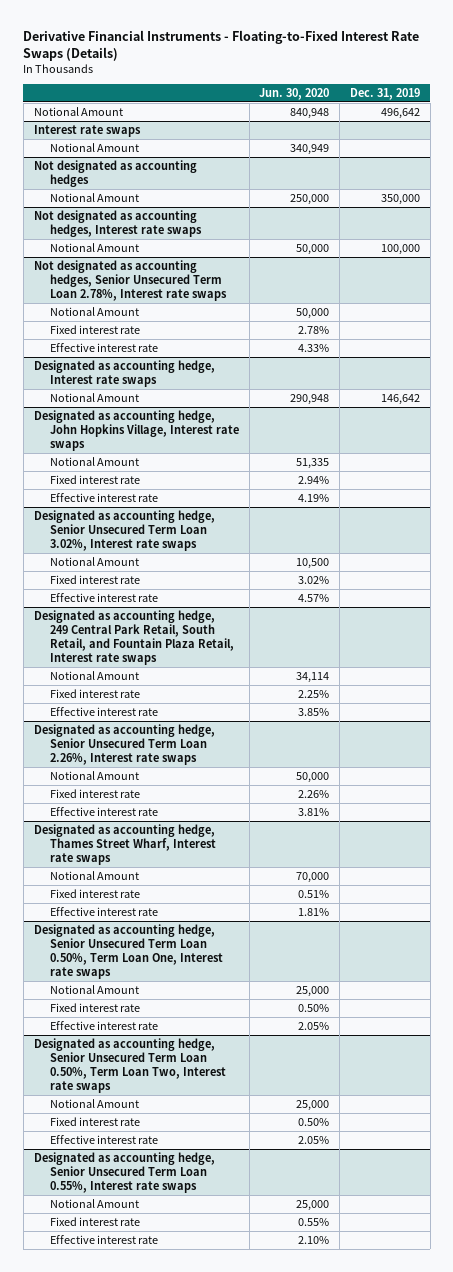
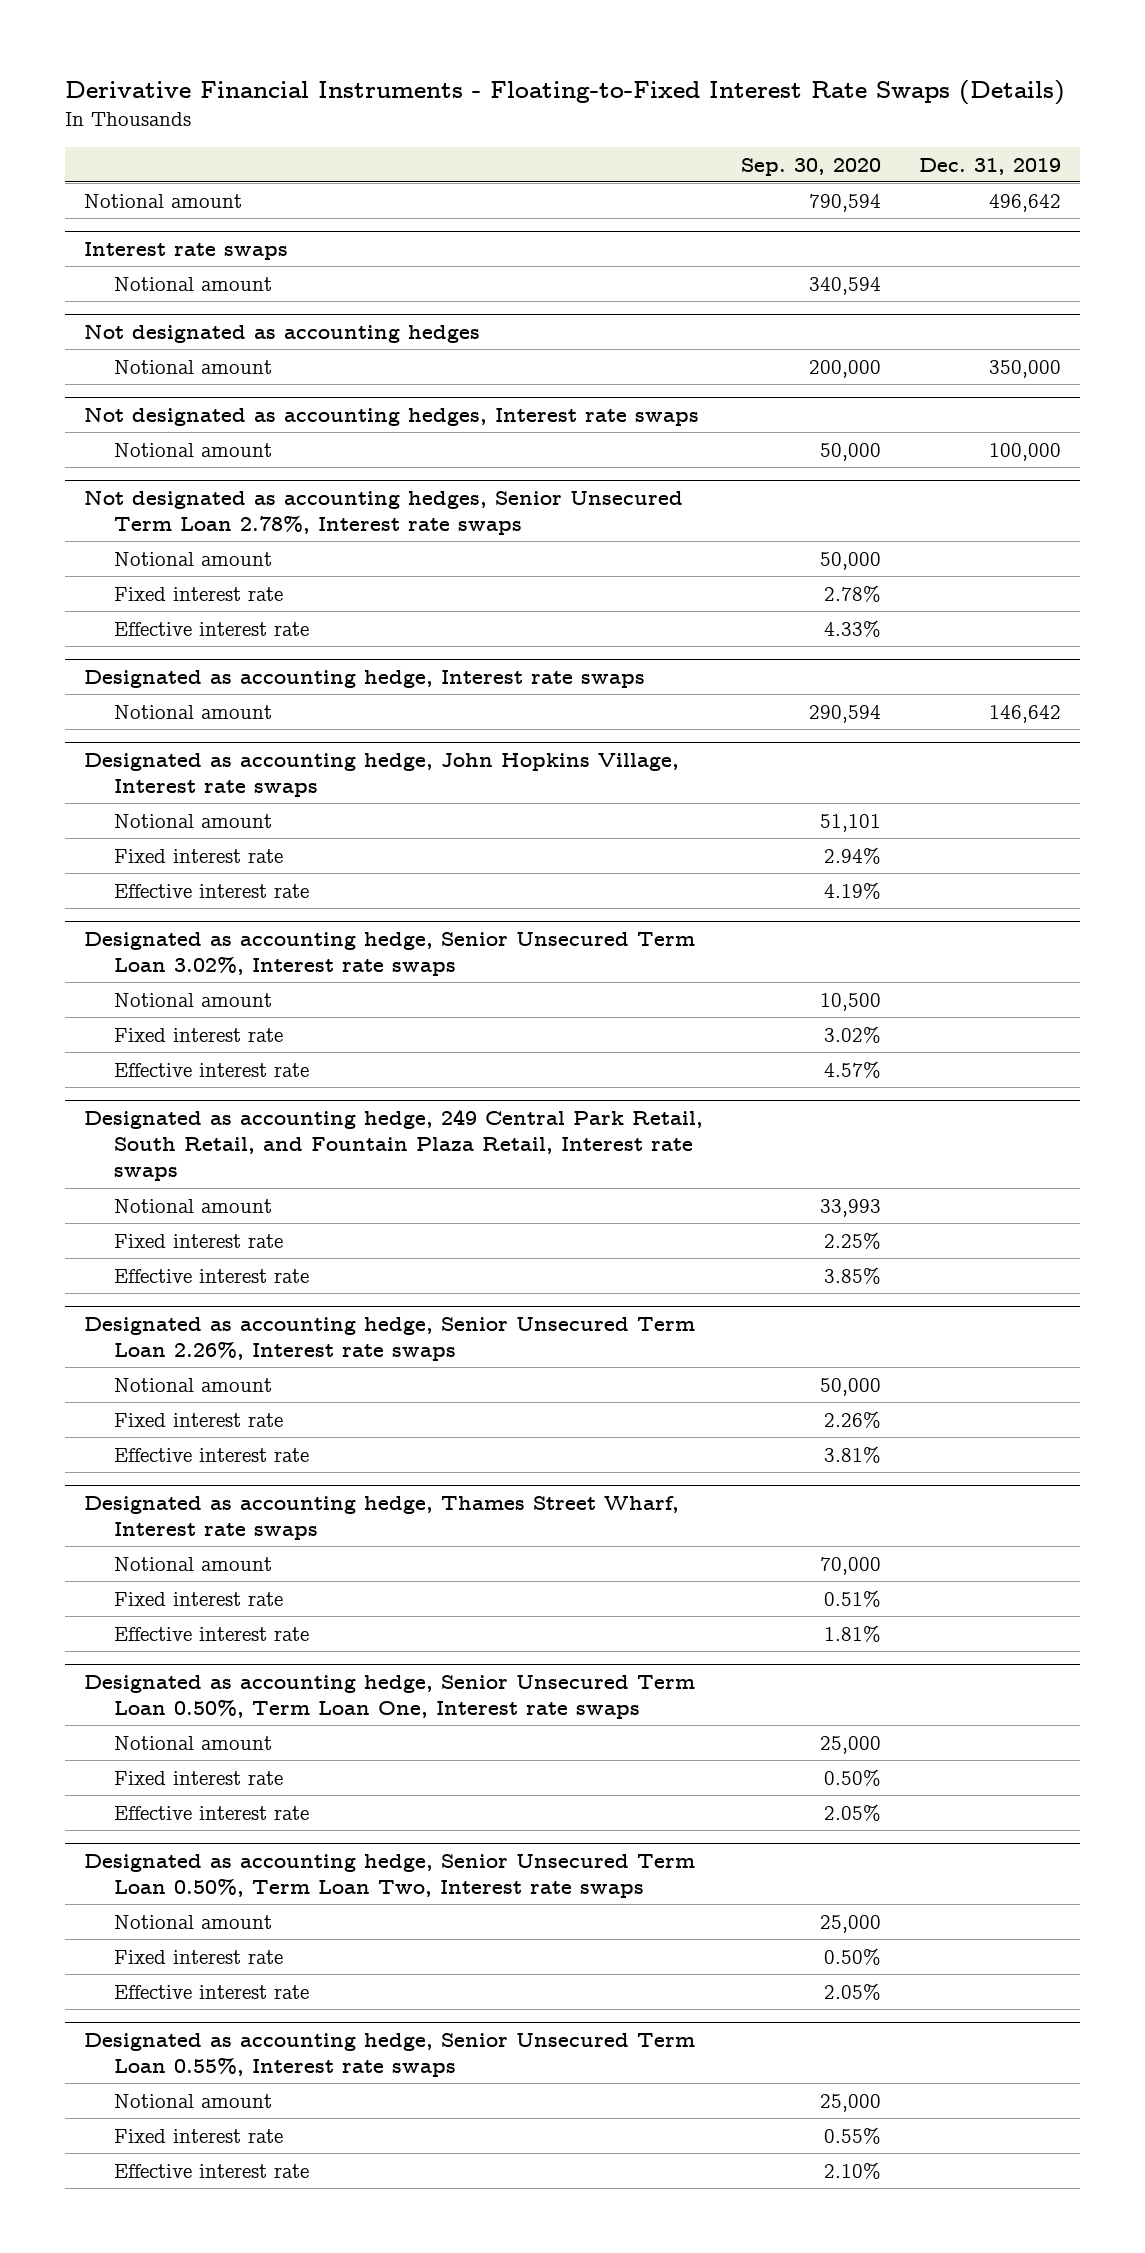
- | Jun. 30, 2020 | Dec. 31, 2019
+ | Sep. 30, 2020 | Dec. 31, 2019
- Notional Amount | 840,948 | 496,642
+ Notional amount | 790,594 | 496,642
@ Interest rate swaps
- Notional Amount | 340,949 |
+ Notional amount | 340,594 |
@ Not designated as accounting hedges
- Notional Amount | 250,000 | 350,000
+ Notional amount | 200,000 | 350,000
@ Not designated as accounting hedges, Interest rate swaps
- Notional Amount | 50,000 | 100,000
+ Notional amount | 50,000 | 100,000
@ Not designated as accounting hedges, Senior Unsecured Term Loan 2.78%, Interest rate swaps
- Notional Amount | 50,000 |
+ Notional amount | 50,000 |
@ Designated as accounting hedge, Interest rate swaps
- Notional Amount | 290,948 | 146,642
+ Notional amount | 290,594 | 146,642
@ Designated as accounting hedge, John Hopkins Village, Interest rate swaps
- Notional Amount | 51,335 |
+ Notional amount | 51,101 |
@ Designated as accounting hedge, Senior Unsecured Term Loan 3.02%, Interest rate swaps
- Notional Amount | 10,500 |
+ Notional amount | 10,500 |
@ Designated as accounting hedge, 249 Central Park Retail, South Retail, and Fountain Plaza Retail, Interest rate swaps
- Notional Amount | 34,114 |
+ Notional amount | 33,993 |
@ Designated as accounting hedge, Senior Unsecured Term Loan 2.26%, Interest rate swaps
- Notional Amount | 50,000 |
+ Notional amount | 50,000 |
@ Designated as accounting hedge, Thames Street Wharf, Interest rate swaps
- Notional Amount | 70,000 |
+ Notional amount | 70,000 |
@ Designated as accounting hedge, Senior Unsecured Term Loan 0.50%, Term Loan One, Interest rate swaps
- Notional Amount | 25,000 |
+ Notional amount | 25,000 |
@ Designated as accounting hedge, Senior Unsecured Term Loan 0.50%, Term Loan Two, Interest rate swaps
- Notional Amount | 25,000 |
+ Notional amount | 25,000 |
@ Designated as accounting hedge, Senior Unsecured Term Loan 0.55%, Interest rate swaps
- Notional Amount | 25,000 |
+ Notional amount | 25,000 |

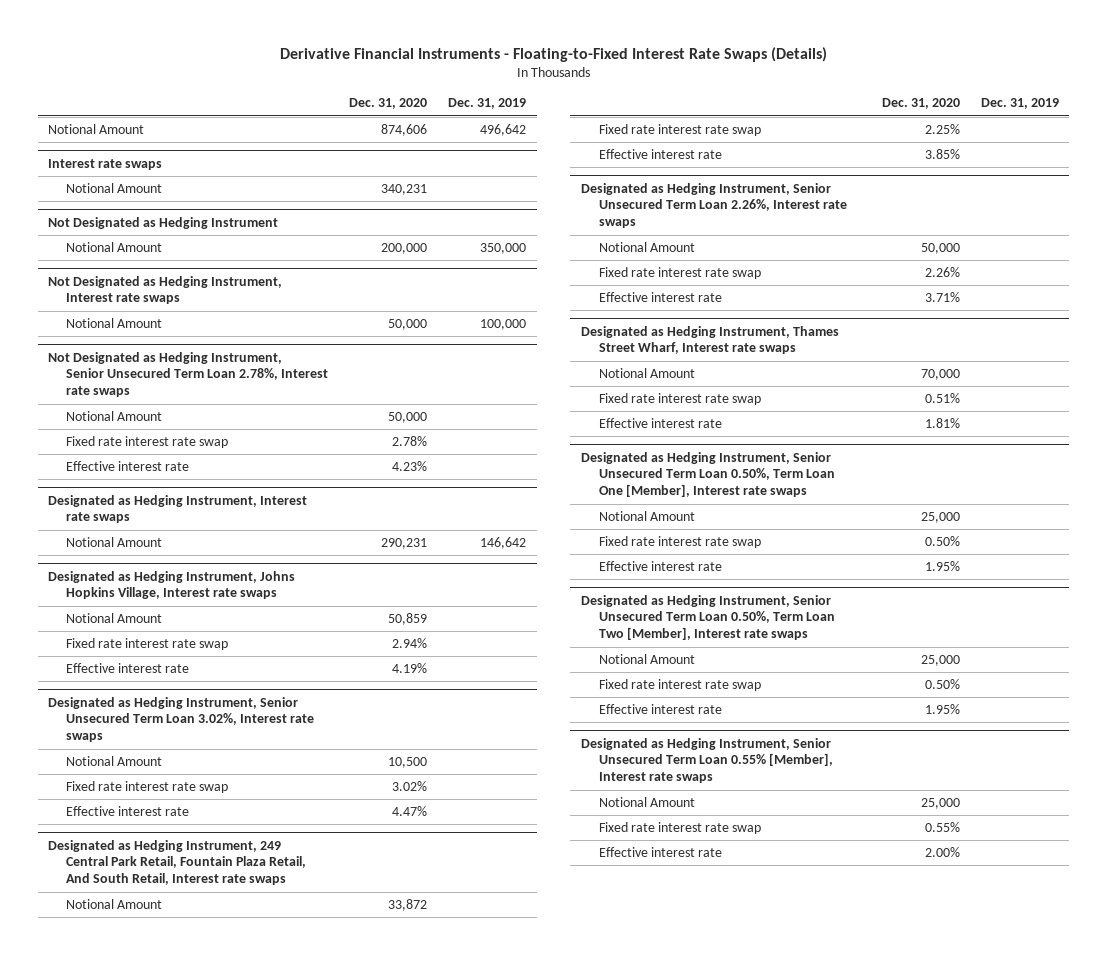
- | Sep. 30, 2020 | Dec. 31, 2019
+ | Dec. 31, 2020 | Dec. 31, 2019
- Notional amount | 790,594 | 496,642
+ Notional Amount | 874,606 | 496,642
@ Interest rate swaps
- Notional amount | 340,594 |
- Not designated as accounting hedges
- Notional amount | 200,000 | 350,000
- Not designated as accounting hedges, Interest rate swaps
- Notional amount | 50,000 | 100,000
- Not designated as accounting hedges, Senior Unsecured Term Loan 2.78%, Interest rate swaps
- Notional amount | 50,000 |
- Fixed interest rate | 2.78% |
@ Interest rate swaps
+ Notional Amount | 340,231 |
+ Not Designated as Hedging Instrument
+ Notional Amount | 200,000 | 350,000
+ Not Designated as Hedging Instrument, Interest rate swaps
+ Notional Amount | 50,000 | 100,000
+ Not Designated as Hedging Instrument, Senior Unsecured Term Loan 2.78%, Interest rate swaps
+ Notional Amount | 50,000 |
+ Fixed rate interest rate swap | 2.78% |
- Designated as accounting hedge, Interest rate swaps
- Notional amount | 290,594 | 146,642
- Designated as accounting hedge, John Hopkins Village, Interest rate swaps
- Notional amount | 51,101 |
- Fixed interest rate | 2.94% |
+ Designated as Hedging Instrument, Interest rate swaps
+ Notional Amount | 290,231 | 146,642
+ Designated as Hedging Instrument, Johns Hopkins Village, Interest rate swaps
+ Notional Amount | 50,859 |
+ Fixed rate interest rate swap | 2.94% |
- Designated as accounting hedge, Senior Unsecured Term Loan 3.02%, Interest rate swaps
- Notional amount | 10,500 |
- Fixed interest rate | 3.02% |
+ Designated as Hedging Instrument, Senior Unsecured Term Loan 3.02%, Interest rate swaps
+ Notional Amount | 10,500 |
+ Fixed rate interest rate swap | 3.02% |
- Designated as accounting hedge, 249 Central Park Retail, South Retail, and Fountain Plaza Retail, Interest rate swaps
- Notional amount | 33,993 |
- Fixed interest rate | 2.25% |
+ Designated as Hedging Instrument, 249 Central Park Retail, Fountain Plaza Retail, And South Retail, Interest rate swaps
+ Notional Amount | 33,872 |
+ Fixed rate interest rate swap | 2.25% |
- Designated as accounting hedge, Senior Unsecured Term Loan 2.26%, Interest rate swaps
- Notional amount | 50,000 |
- Fixed interest rate | 2.26% |
+ Designated as Hedging Instrument, Senior Unsecured Term Loan 2.26%, Interest rate swaps
+ Notional Amount | 50,000 |
+ Fixed rate interest rate swap | 2.26% |
- Designated as accounting hedge, Thames Street Wharf, Interest rate swaps
- Notional amount | 70,000 |
- Fixed interest rate | 0.51% |
+ Designated as Hedging Instrument, Thames Street Wharf, Interest rate swaps
+ Notional Amount | 70,000 |
+ Fixed rate interest rate swap | 0.51% |
- Designated as accounting hedge, Senior Unsecured Term Loan 0.50%, Term Loan One, Interest rate swaps
- Notional amount | 25,000 |
- Fixed interest rate | 0.50% |
+ Designated as Hedging Instrument, Senior Unsecured Term Loan 0.50%, Term Loan One [Member], Interest rate swaps
+ Notional Amount | 25,000 |
+ Fixed rate interest rate swap | 0.50% |
- Designated as accounting hedge, Senior Unsecured Term Loan 0.50%, Term Loan Two, Interest rate swaps
- Notional amount | 25,000 |
- Fixed interest rate | 0.50% |
+ Designated as Hedging Instrument, Senior Unsecured Term Loan 0.50%, Term Loan Two [Member], Interest rate swaps
+ Notional Amount | 25,000 |
+ Fixed rate interest rate swap | 0.50% |
- Designated as accounting hedge, Senior Unsecured Term Loan 0.55%, Interest rate swaps
- Notional amount | 25,000 |
- Fixed interest rate | 0.55% |
+ Designated as Hedging Instrument, Senior Unsecured Term Loan 0.55% [Member], Interest rate swaps
+ Notional Amount | 25,000 |
+ Fixed rate interest rate swap | 0.55% |

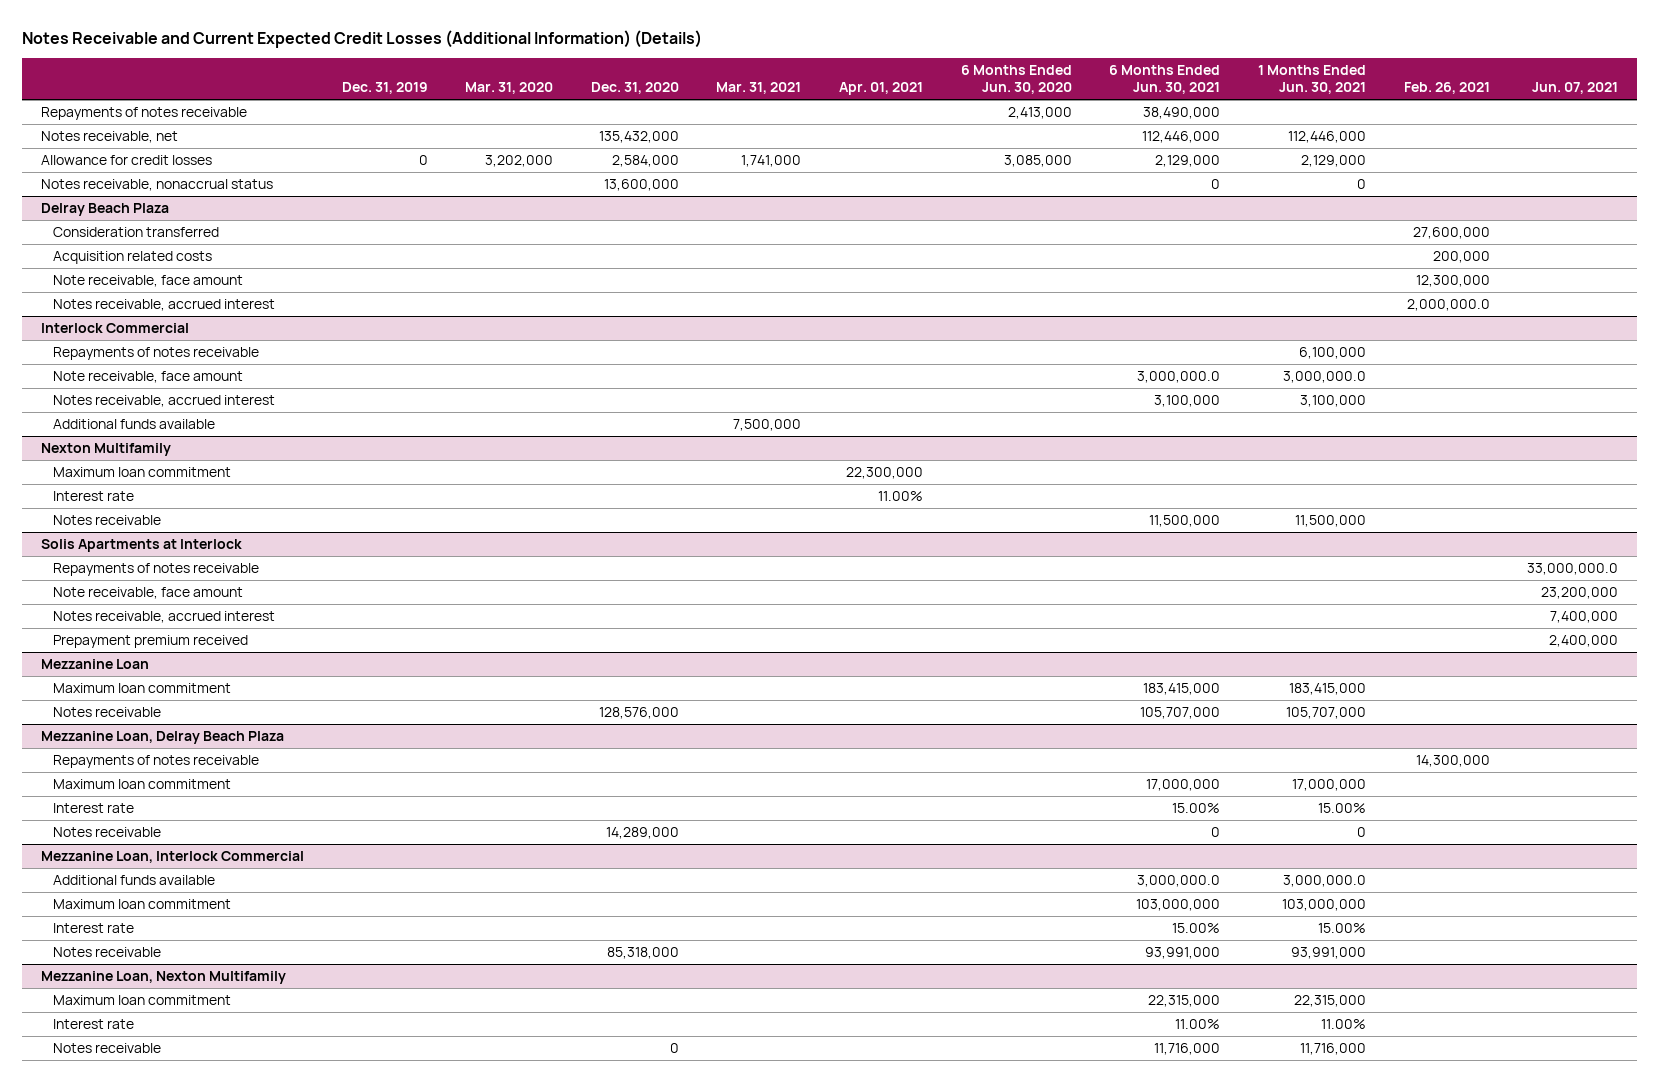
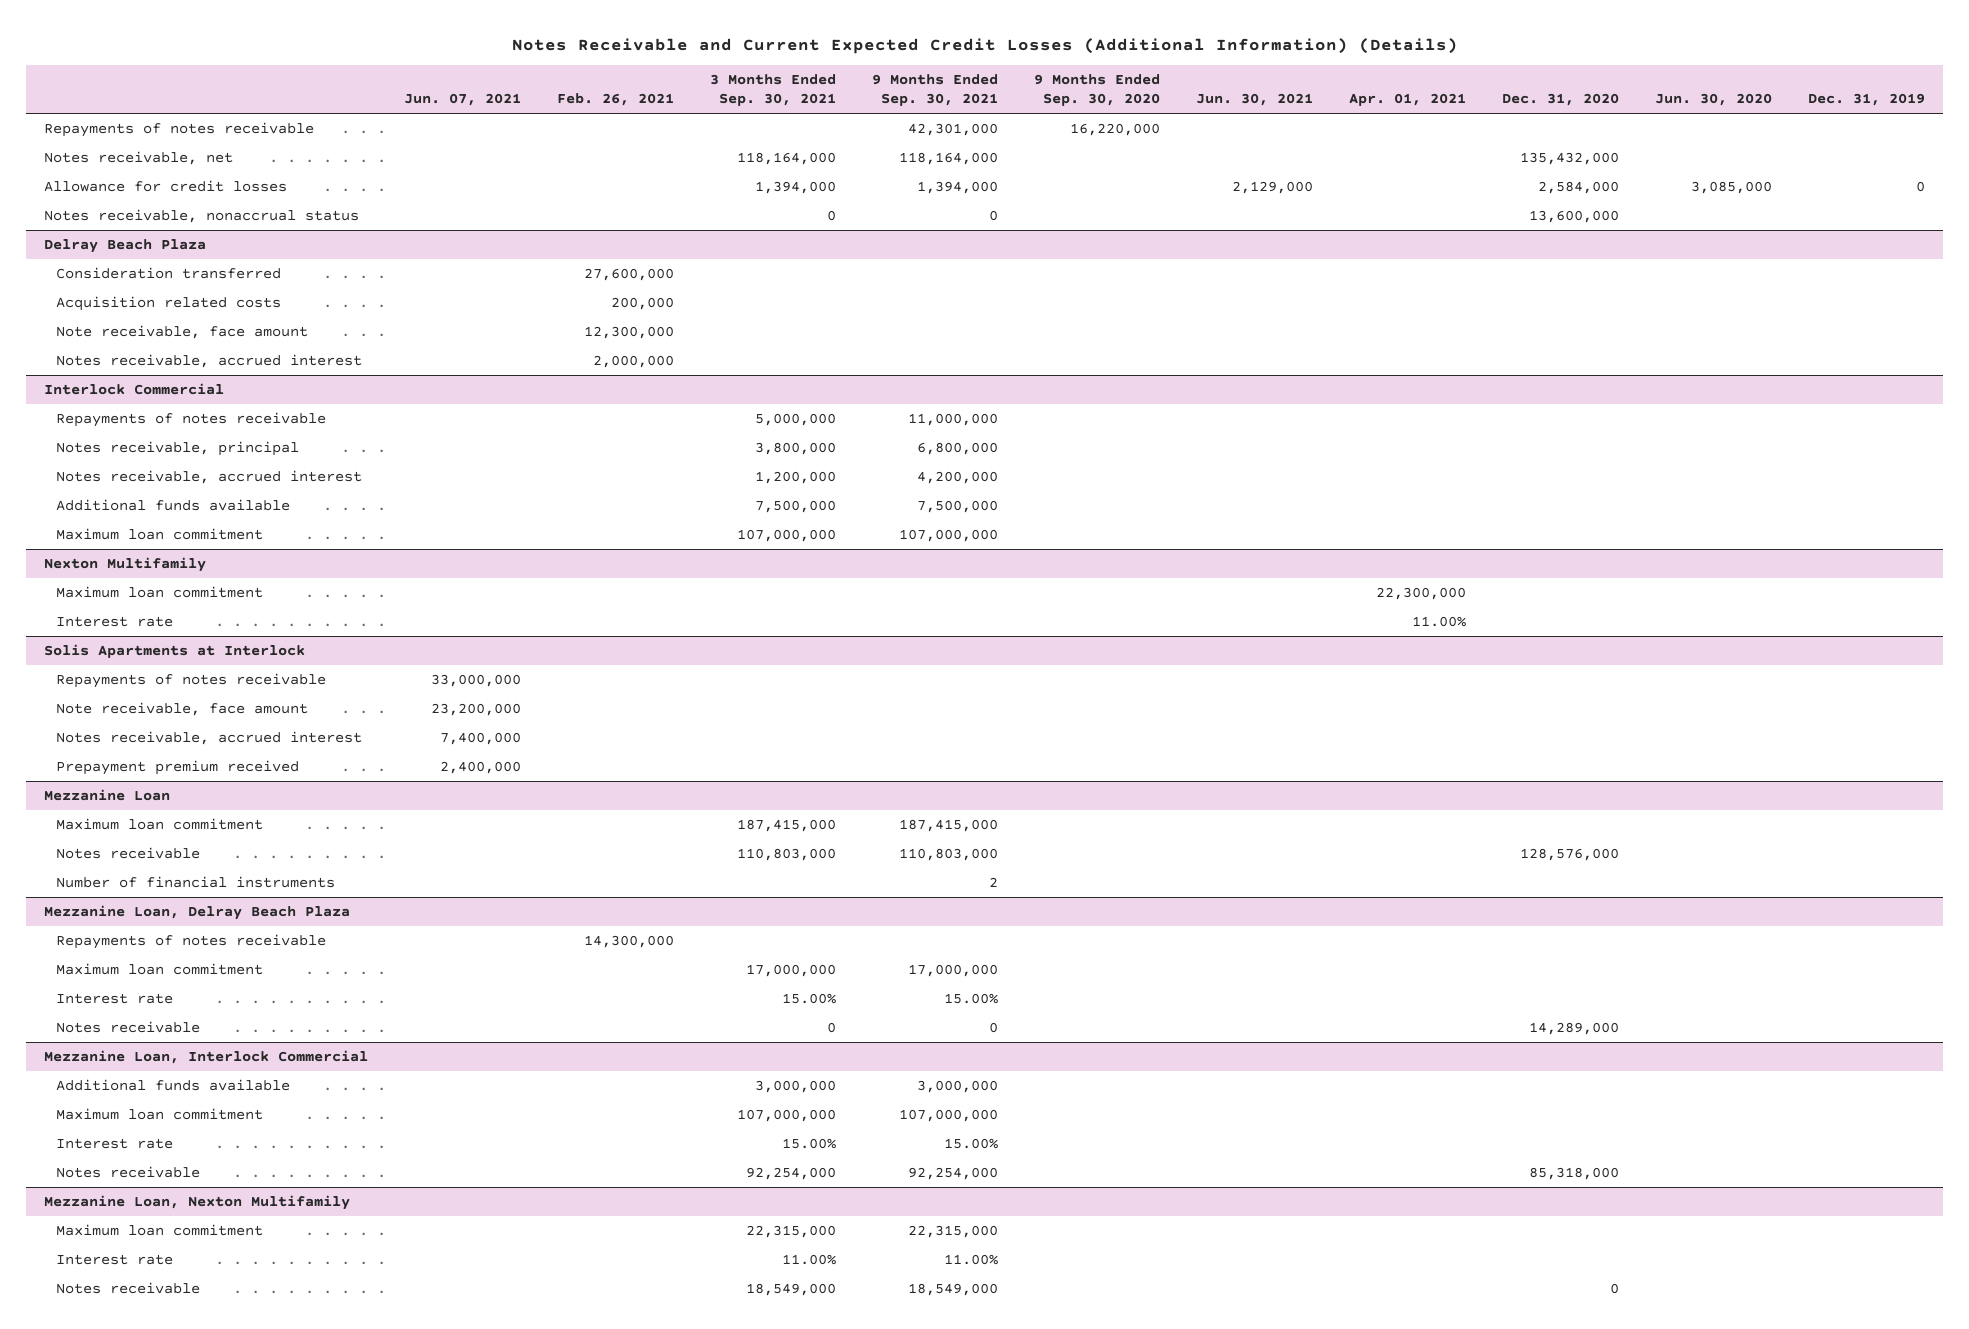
- | Dec. 31, 2019 | Mar. 31, 2020 | Dec. 31, 2020 | Mar. 31, 2021 | Apr. 01, 2021 | 6 Months Ended Jun. 30, 2020 | 6 Months Ended Jun. 30, 2021 | 1 Months Ended Jun. 30, 2021 | Feb. 26, 2021 | Jun. 07, 2021
+ | Jun. 07, 2021 | Feb. 26, 2021 | 3 Months Ended Sep. 30, 2021 | 9 Months Ended Sep. 30, 2021 | 9 Months Ended Sep. 30, 2020 | Jun. 30, 2021 | Apr. 01, 2021 | Dec. 31, 2020 | Jun. 30, 2020 | Dec. 31, 2019
@ Delray Beach Plaza
- Notes receivable, accrued interest | | | | | | | | | 2,000,000.0 |
+ Notes receivable, accrued interest | | 2,000,000 | | | | | | | |
@ Interlock Commercial
- Note receivable, face amount | | | | | | | 3,000,000.0 | 3,000,000.0 | |
+ Notes receivable, principal | | | 3,800,000 | 6,800,000 | | | | | |
+ Maximum loan commitment | | | 107,000,000 | 107,000,000 | | | | | |
@ Nexton Multifamily
- Notes receivable | | | | | | | 11,500,000 | 11,500,000 | |
@ Solis Apartments at Interlock
- Repayments of notes receivable | | | | | | | | | | 33,000,000.0
+ Repayments of notes receivable | 33,000,000 | | | | | | | | |
@ Mezzanine Loan
+ Number of financial instruments | | | | 2 | | | | | |

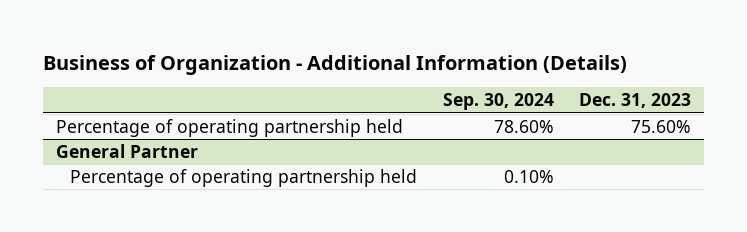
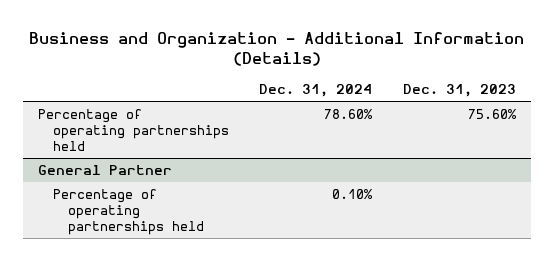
- Business of Organization - Additional Information (Details)
+ Business and Organization - Additional Information (Details)
- | Sep. 30, 2024 | Dec. 31, 2023
+ | Dec. 31, 2024 | Dec. 31, 2023
- Percentage of operating partnership held | 78.60% | 75.60%
+ Percentage of operating partnerships held | 78.60% | 75.60%
@ General Partner
- Percentage of operating partnership held | 0.10% |
+ Percentage of operating partnerships held | 0.10% |

